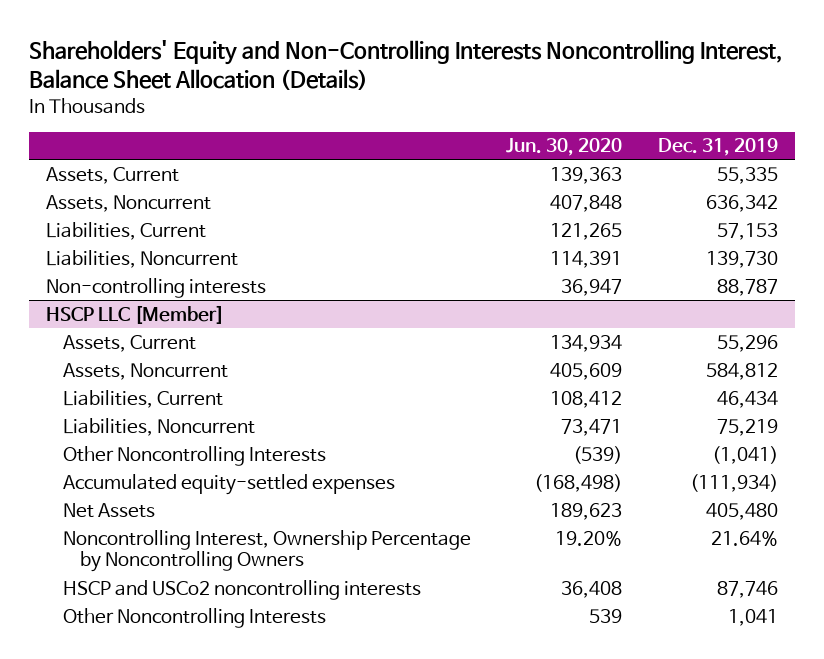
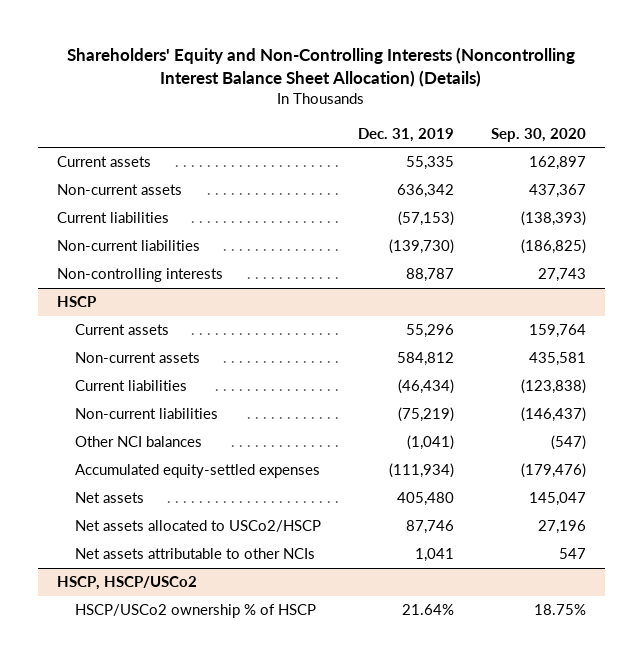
- Shareholders' Equity and Non-Controlling Interests Noncontrolling Interest, Balance Sheet Allocation (Details)
+ Shareholders' Equity and Non-Controlling Interests (Noncontrolling Interest Balance Sheet Allocation) (Details)
- | Jun. 30, 2020 | Dec. 31, 2019
+ | Dec. 31, 2019 | Sep. 30, 2020
- Assets, Current | 139,363 | 55,335
- Assets, Noncurrent | 407,848 | 636,342
- Liabilities, Current | 121,265 | 57,153
- Liabilities, Noncurrent | 114,391 | 139,730
+ Current assets | 55,335 | 162,897
+ Non-current assets | 636,342 | 437,367
+ Current liabilities | (57,153) | (138,393)
+ Non-current liabilities | (139,730) | (186,825)
- HSCP LLC [Member]
- Assets, Current | 134,934 | 55,296
- Assets, Noncurrent | 405,609 | 584,812
- Liabilities, Current | 108,412 | 46,434
- Liabilities, Noncurrent | 73,471 | 75,219
- Other Noncontrolling Interests | (539) | (1,041)
+ HSCP
+ Current assets | 55,296 | 159,764
+ Non-current assets | 584,812 | 435,581
+ Current liabilities | (46,434) | (123,838)
+ Non-current liabilities | (75,219) | (146,437)
+ Other NCI balances | (1,041) | (547)
- Net Assets | 189,623 | 405,480
- Noncontrolling Interest, Ownership Percentage by Noncontrolling Owners | 19.20% | 21.64%
- HSCP and USCo2 noncontrolling interests | 36,408 | 87,746
- Other Noncontrolling Interests | 539 | 1,041
+ Net assets | 405,480 | 145,047
+ Net assets allocated to USCo2/HSCP | 87,746 | 27,196
+ Net assets attributable to other NCIs | 1,041 | 547
+ HSCP, HSCP/USCo2
+ HSCP/USCo2 ownership % of HSCP | 21.64% | 18.75%

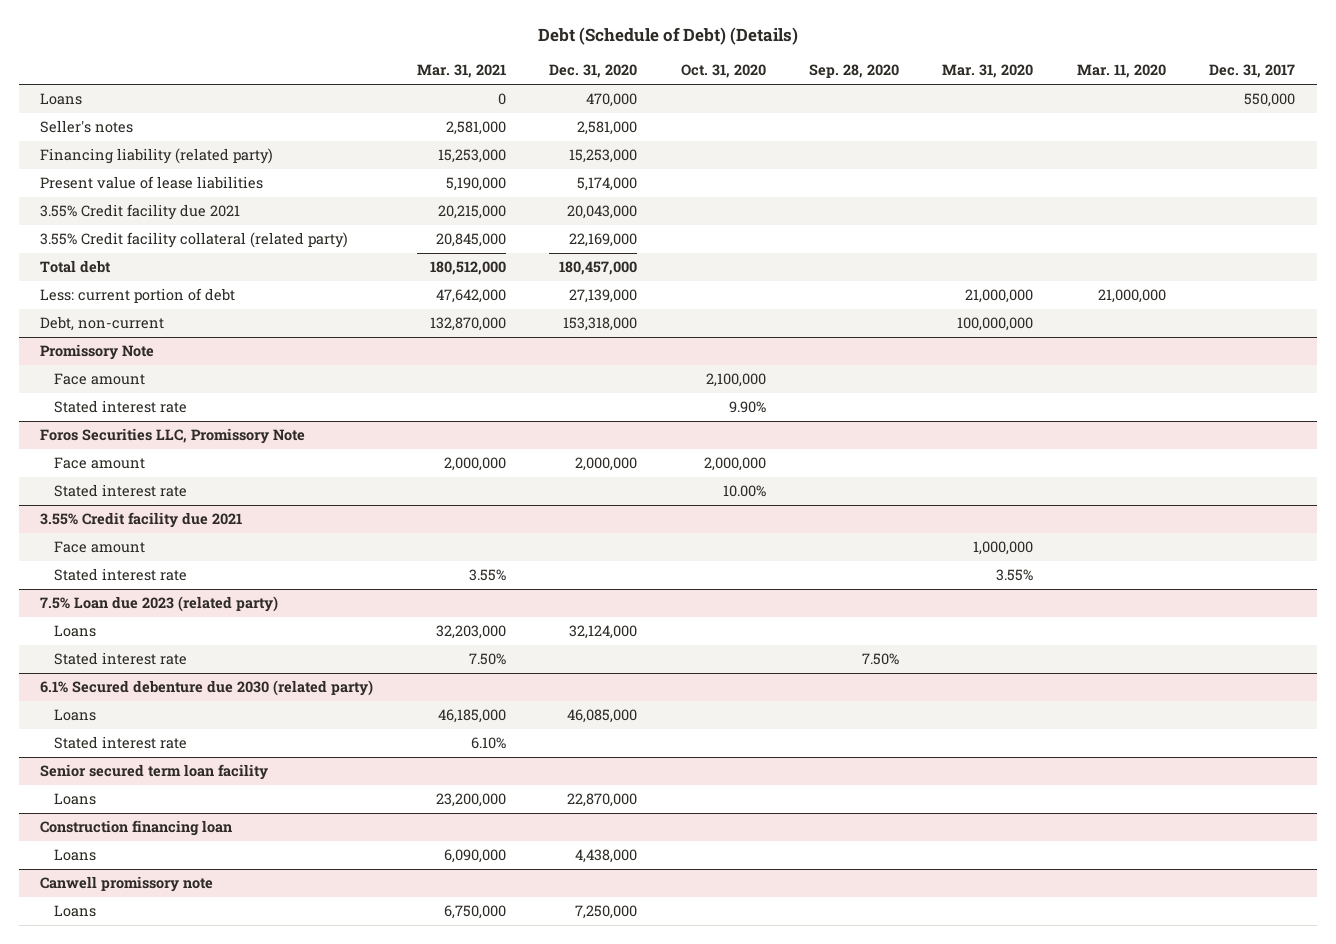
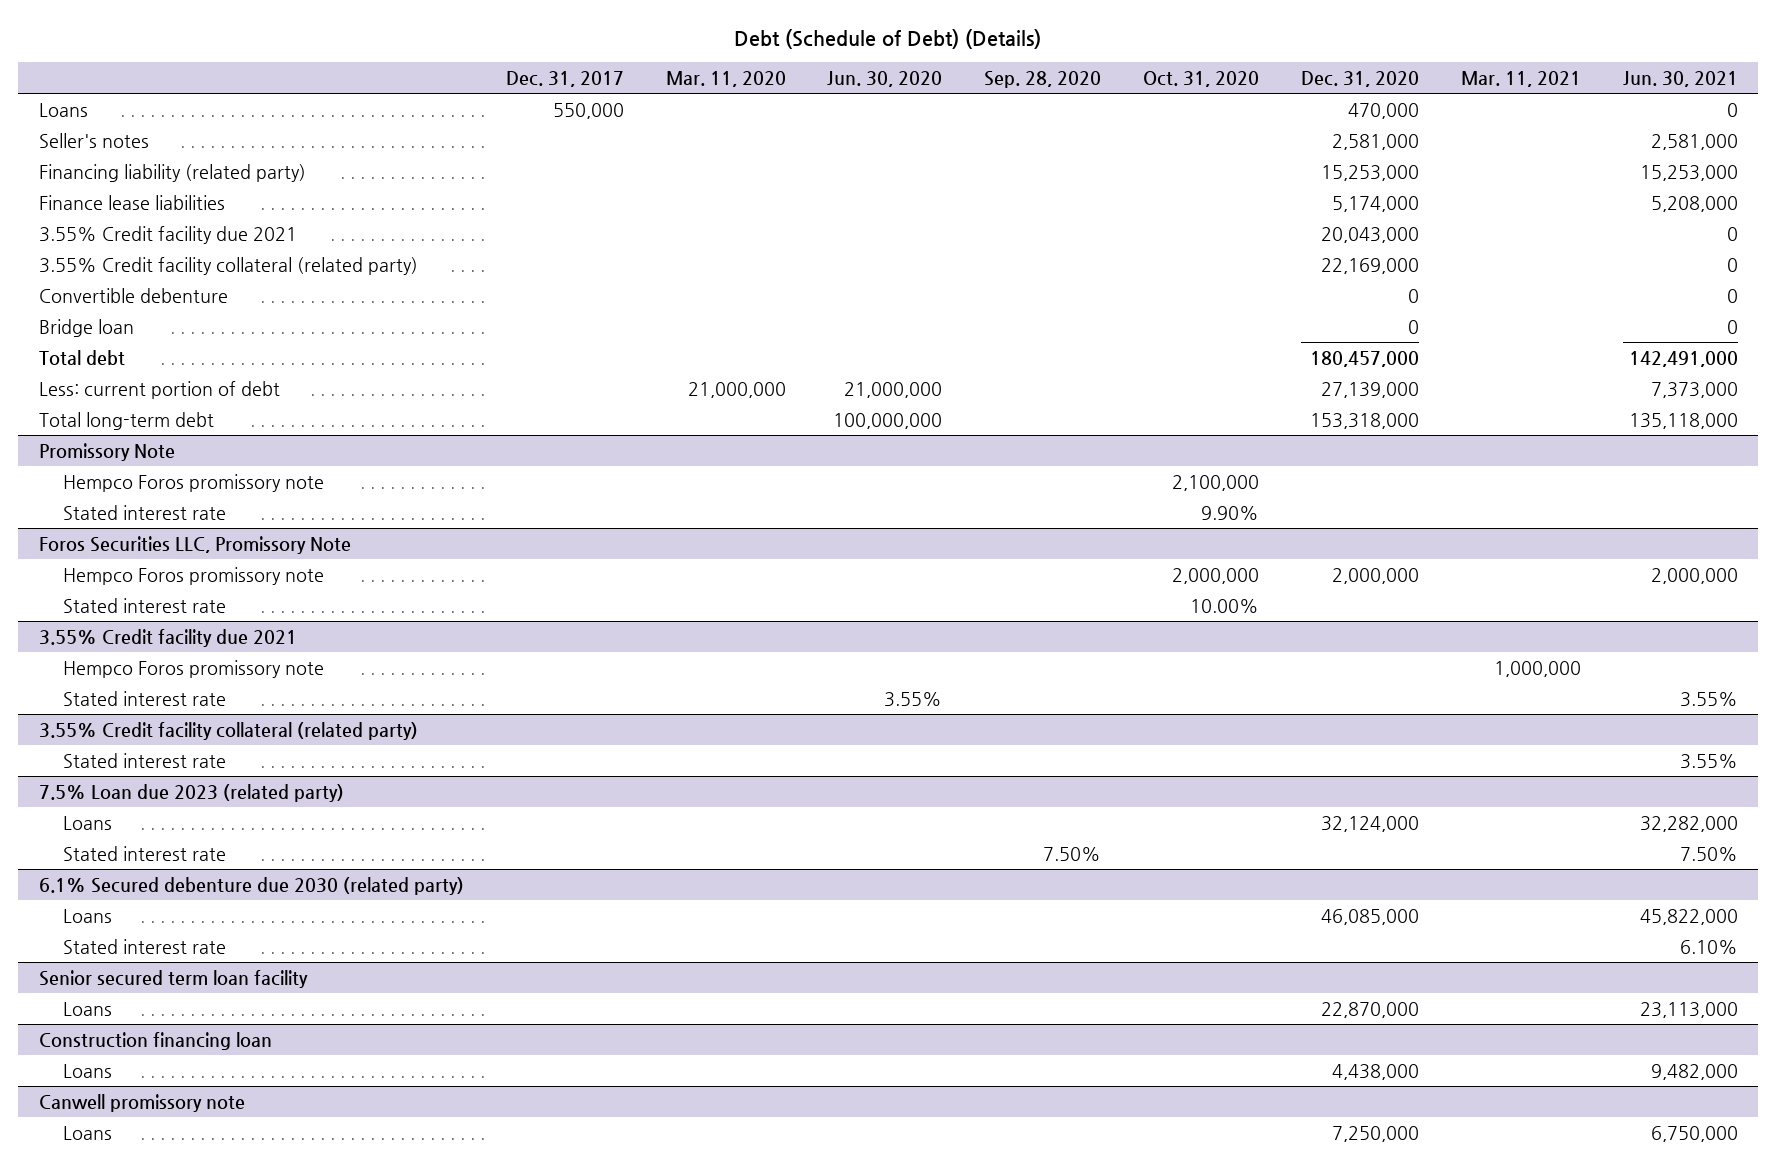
- | Mar. 31, 2021 | Dec. 31, 2020 | Oct. 31, 2020 | Sep. 28, 2020 | Mar. 31, 2020 | Mar. 11, 2020 | Dec. 31, 2017
+ | Dec. 31, 2017 | Mar. 11, 2020 | Jun. 30, 2020 | Sep. 28, 2020 | Oct. 31, 2020 | Dec. 31, 2020 | Mar. 11, 2021 | Jun. 30, 2021
- Present value of lease liabilities | 5,190,000 | 5,174,000 | | | | |
+ Finance lease liabilities | | | | | | 5,174,000 | | 5,208,000
+ Convertible debenture | | | | | | 0 | | 0
+ Bridge loan | | | | | | 0 | | 0
- Debt, non-current | 132,870,000 | 153,318,000 | | | 100,000,000 | |
+ Total long-term debt | | | 100,000,000 | | | 153,318,000 | | 135,118,000
@ Promissory Note
- Face amount | | | 2,100,000 | | | |
+ Hempco Foros promissory note | | | | | 2,100,000 | | |
@ Foros Securities LLC, Promissory Note
- Face amount | 2,000,000 | 2,000,000 | 2,000,000 | | | |
+ Hempco Foros promissory note | | | | | 2,000,000 | 2,000,000 | | 2,000,000
@ 3.55% Credit facility due 2021
- Face amount | | | | | 1,000,000 | |
+ Hempco Foros promissory note | | | | | | | 1,000,000 |
+ 3.55% Credit facility collateral (related party)
+ Stated interest rate | | | | | | | | 3.55%

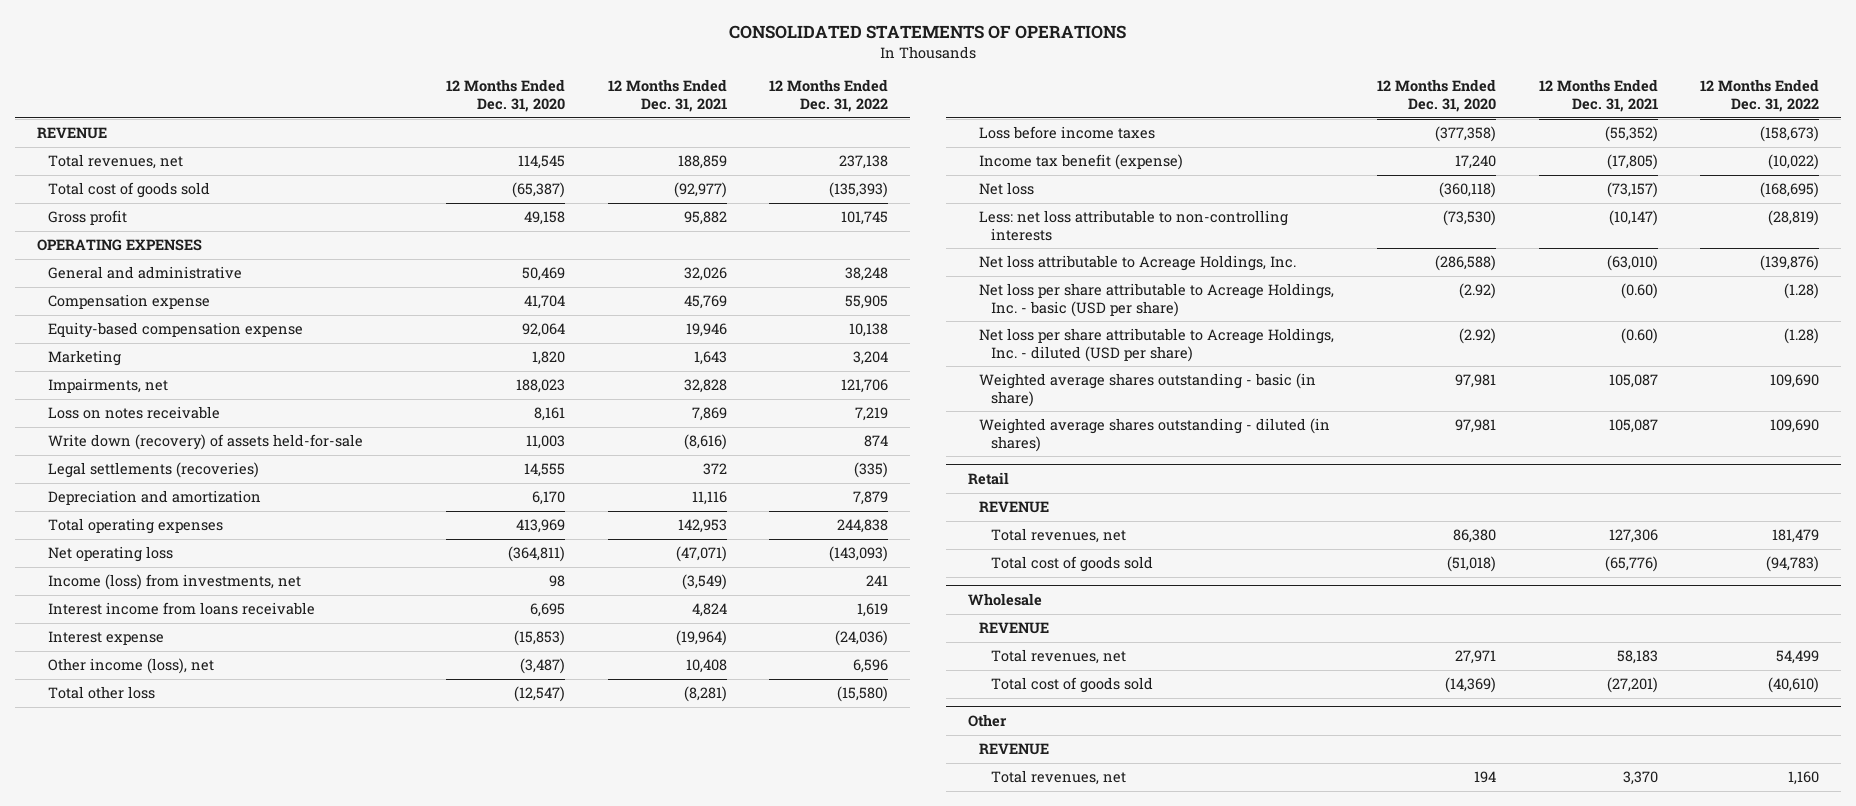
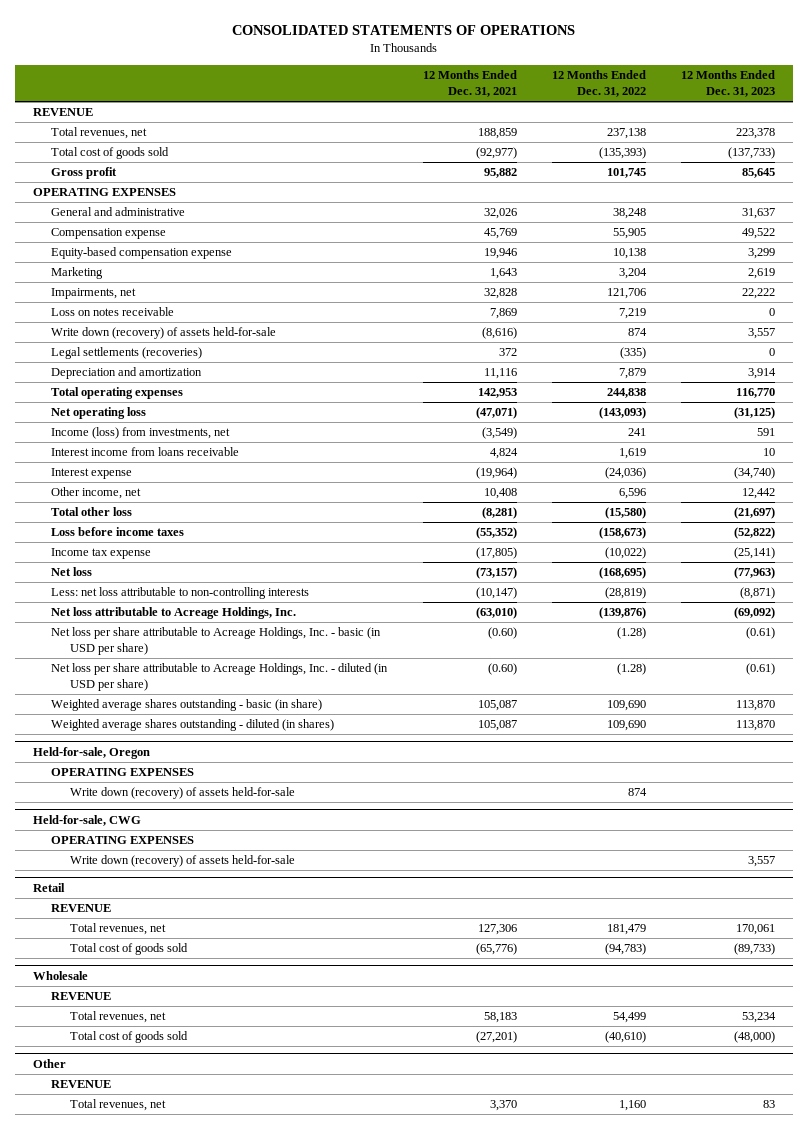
- | 12 Months Ended Dec. 31, 2020 | 12 Months Ended Dec. 31, 2021 | 12 Months Ended Dec. 31, 2022
+ | 12 Months Ended Dec. 31, 2021 | 12 Months Ended Dec. 31, 2022 | 12 Months Ended Dec. 31, 2023
- Other income (loss), net | (3,487) | 10,408 | 6,596
+ Other income, net | 10,408 | 6,596 | 12,442
- Income tax benefit (expense) | 17,240 | (17,805) | (10,022)
+ Income tax expense | (17,805) | (10,022) | (25,141)
- Net loss per share attributable to Acreage Holdings, Inc. - basic (USD per share) | (2.92) | (0.60) | (1.28)
- Net loss per share attributable to Acreage Holdings, Inc. - diluted (USD per share) | (2.92) | (0.60) | (1.28)
+ Net loss per share attributable to Acreage Holdings, Inc. - basic (in USD per share) | (0.60) | (1.28) | (0.61)
+ Net loss per share attributable to Acreage Holdings, Inc. - diluted (in USD per share) | (0.60) | (1.28) | (0.61)
+ Held-for-sale, Oregon
+ OPERATING EXPENSES
+ Write down (recovery) of assets held-for-sale | | 874 |
+ Held-for-sale, CWG
+ OPERATING EXPENSES
+ Write down (recovery) of assets held-for-sale | | | 3,557

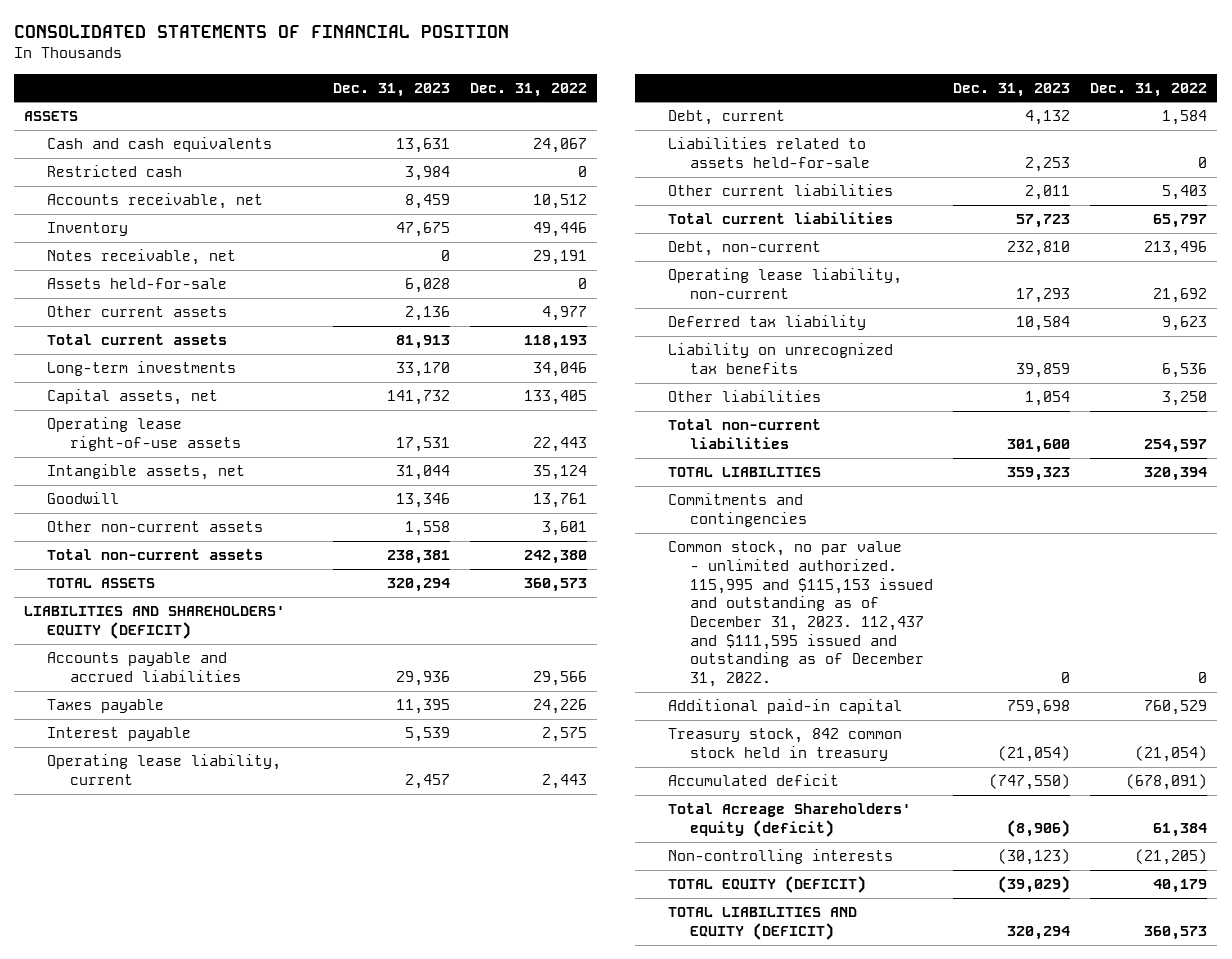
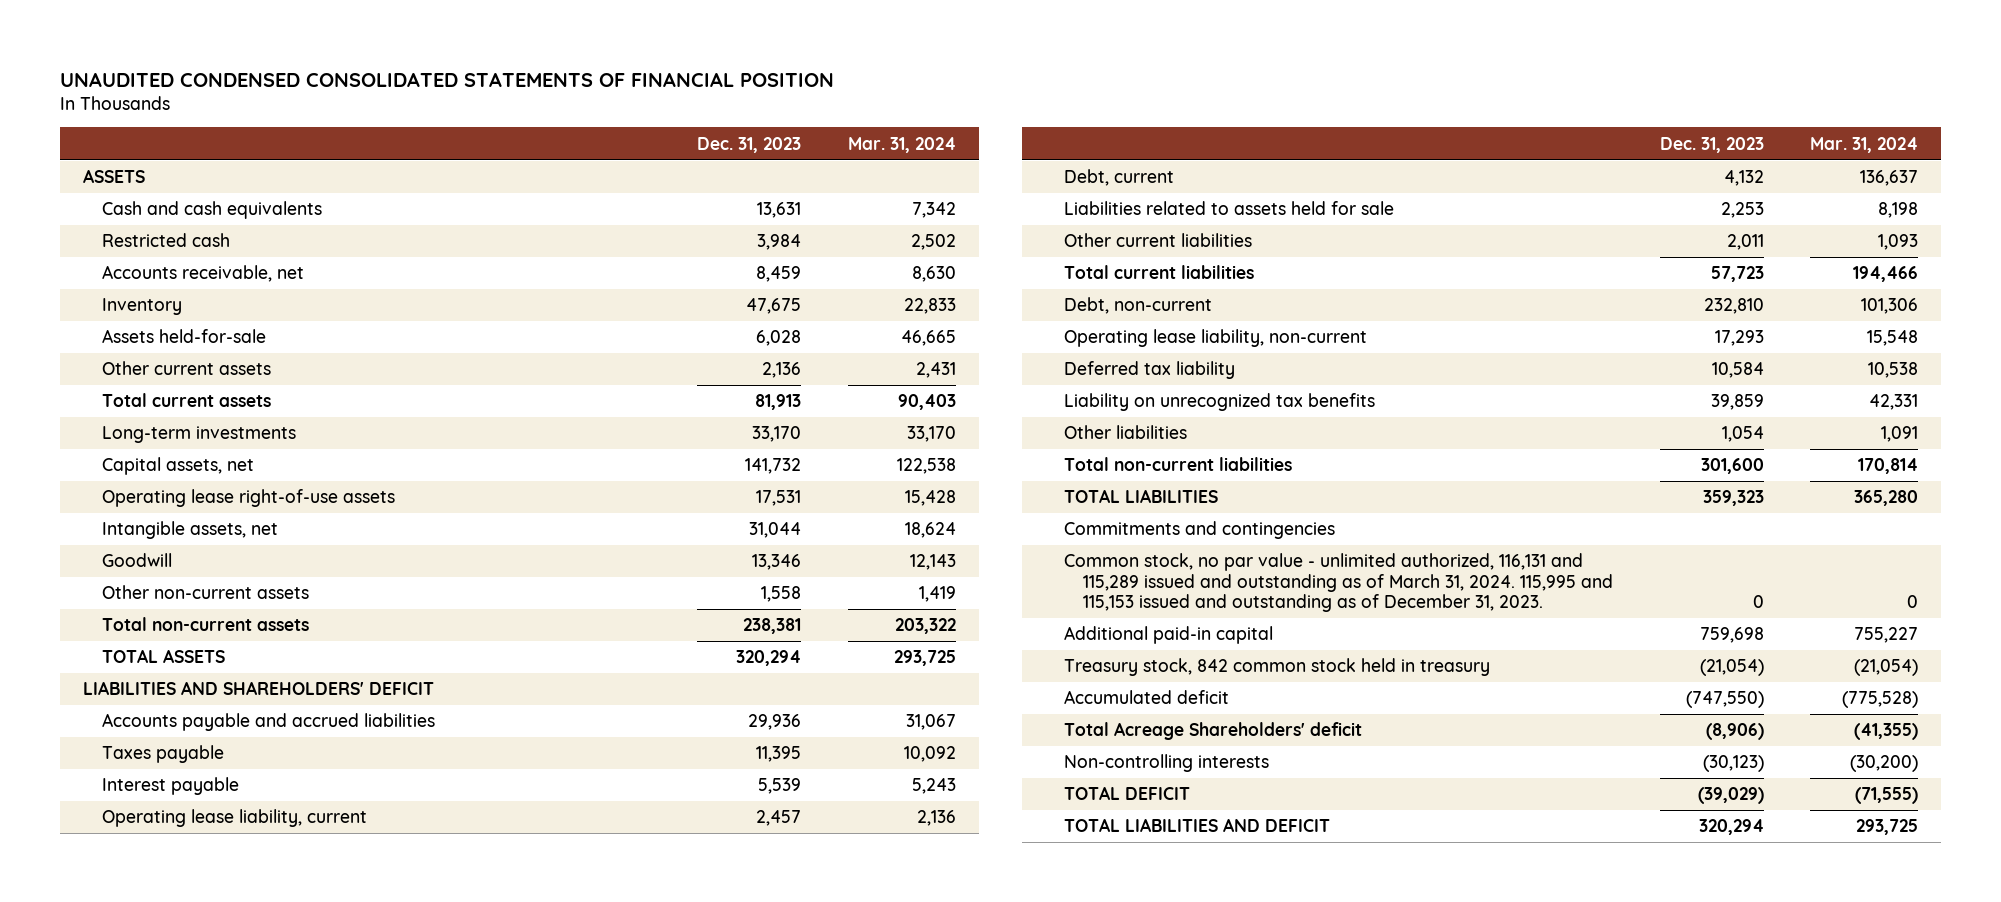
- CONSOLIDATED STATEMENTS OF FINANCIAL POSITION
+ UNAUDITED CONDENSED CONSOLIDATED STATEMENTS OF FINANCIAL POSITION
- | Dec. 31, 2023 | Dec. 31, 2022
+ | Dec. 31, 2023 | Mar. 31, 2024
- Notes receivable, net | 0 | 29,191
- LIABILITIES AND SHAREHOLDERS' EQUITY (DEFICIT)
+ LIABILITIES AND SHAREHOLDERS' DEFICIT
- Liabilities related to assets held-for-sale | 2,253 | 0
+ Liabilities related to assets held for sale | 2,253 | 8,198
- Common stock, no par value - unlimited authorized. 115,995 and $115,153 issued and outstanding as of December 31, 2023. 112,437 and $111,595 issued and outstanding as of December 31, 2022. | 0 | 0
+ Common stock, no par value - unlimited authorized, 116,131 and 115,289 issued and outstanding as of March 31, 2024. 115,995 and 115,153 issued and outstanding as of December 31, 2023. | 0 | 0
- Total Acreage Shareholders' equity (deficit) | (8,906) | 61,384
+ Total Acreage Shareholders' deficit | (8,906) | (41,355)
- TOTAL EQUITY (DEFICIT) | (39,029) | 40,179
- TOTAL LIABILITIES AND EQUITY (DEFICIT) | 320,294 | 360,573
+ TOTAL DEFICIT | (39,029) | (71,555)
+ TOTAL LIABILITIES AND DEFICIT | 320,294 | 293,725

